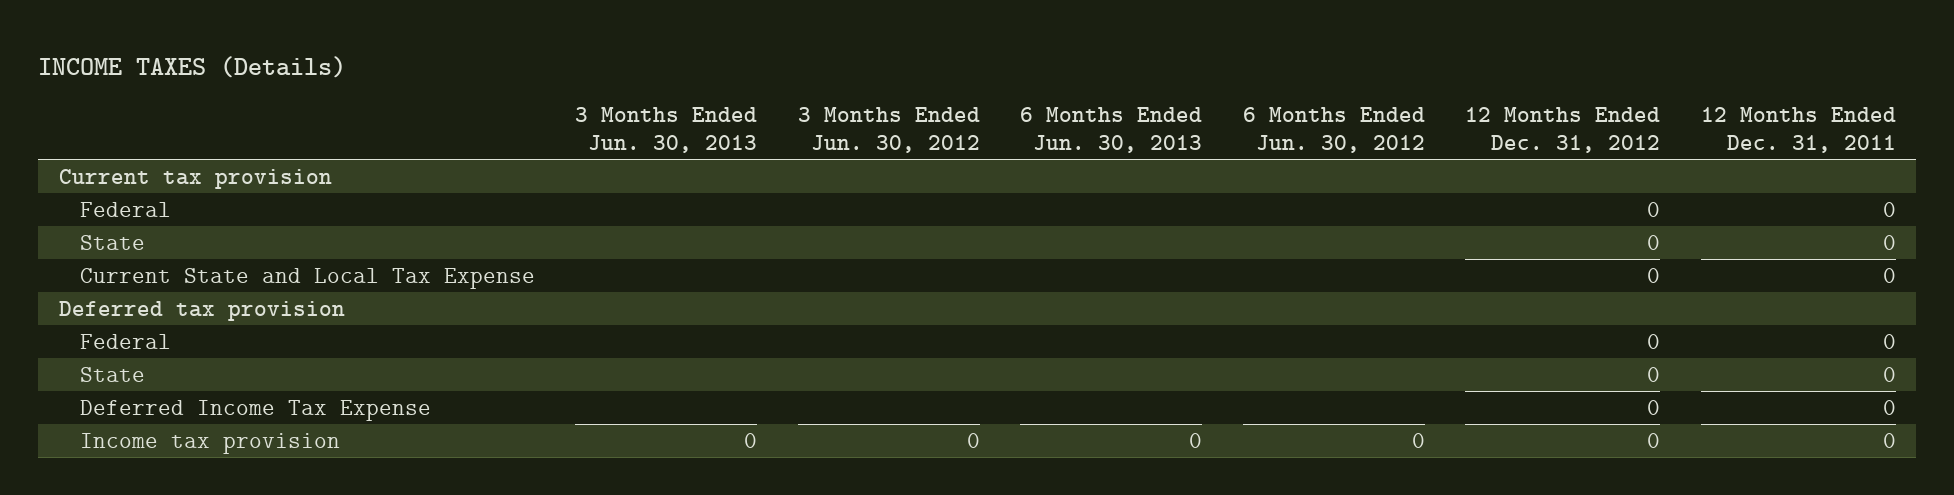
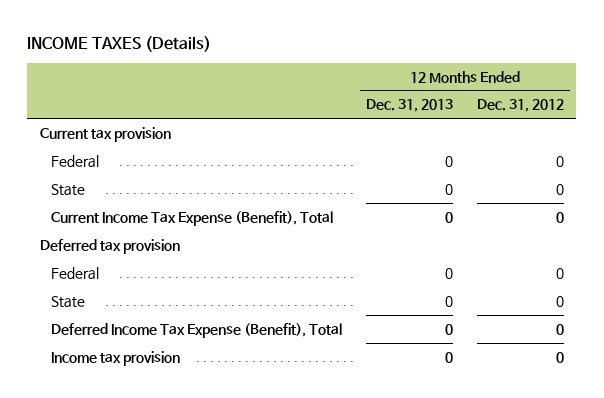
- | 3 Months Ended Jun. 30, 2013 | 3 Months Ended Jun. 30, 2012 | 6 Months Ended Jun. 30, 2013 | 6 Months Ended Jun. 30, 2012 | 12 Months Ended Dec. 31, 2012 | 12 Months Ended Dec. 31, 2011
+ | 12 Months Ended Dec. 31, 2013 | 12 Months Ended Dec. 31, 2012
- Current State and Local Tax Expense | | | | | 0 | 0
+ Current Income Tax Expense (Benefit), Total | 0 | 0
- Deferred Income Tax Expense | | | | | 0 | 0
+ Deferred Income Tax Expense (Benefit), Total | 0 | 0

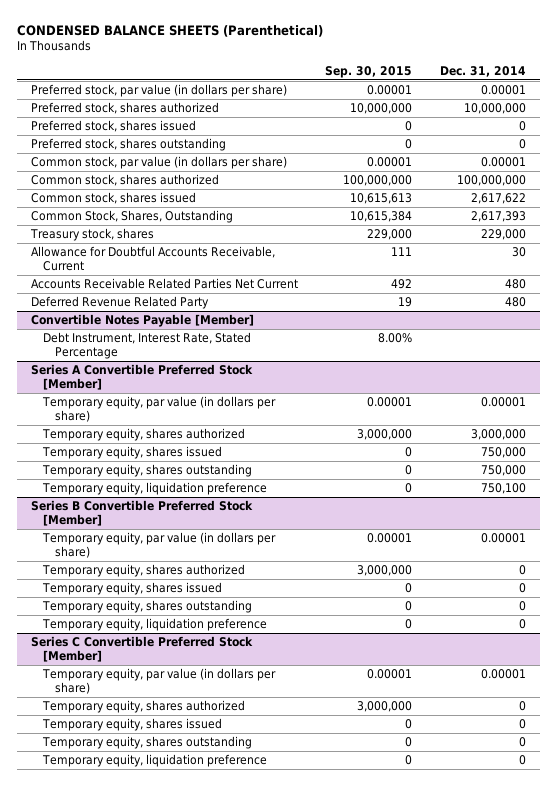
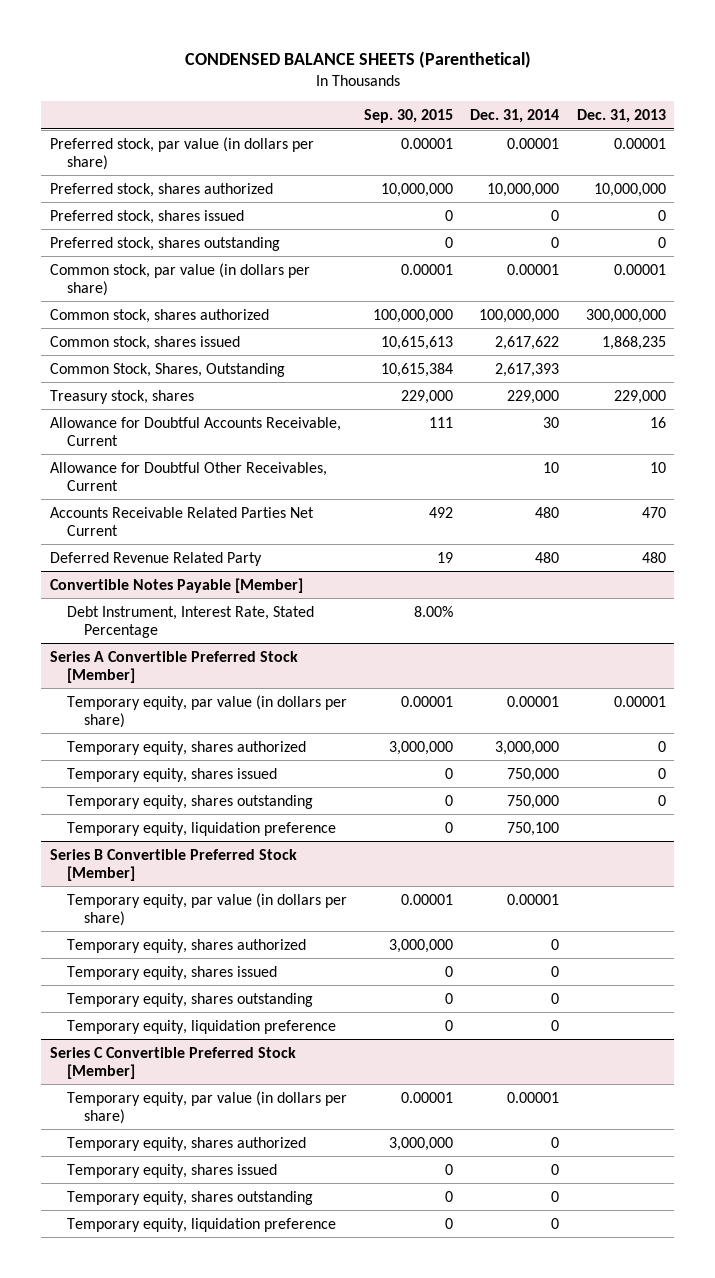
- | Sep. 30, 2015 | Dec. 31, 2014
+ | Sep. 30, 2015 | Dec. 31, 2014 | Dec. 31, 2013
+ Allowance for Doubtful Other Receivables, Current | | 10 | 10

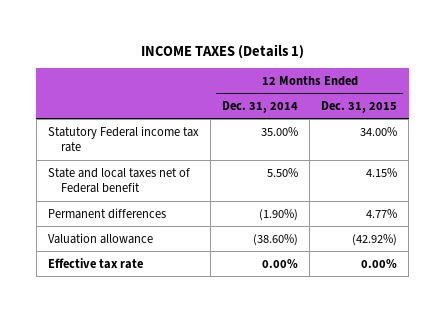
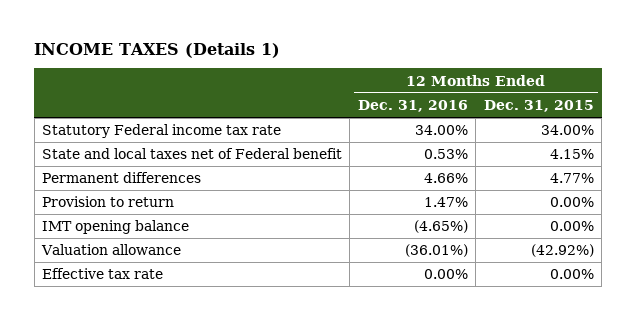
- | 12 Months Ended Dec. 31, 2014 | 12 Months Ended Dec. 31, 2015
+ | 12 Months Ended Dec. 31, 2016 | 12 Months Ended Dec. 31, 2015
+ Provision to return | 1.47% | 0.00%
+ IMT opening balance | (4.65%) | 0.00%

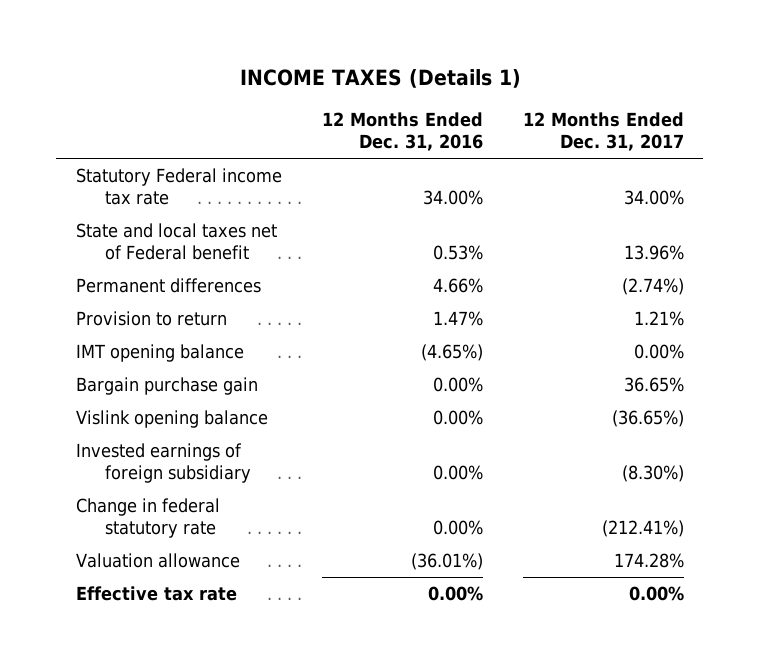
- | 12 Months Ended Dec. 31, 2016 | 12 Months Ended Dec. 31, 2015
+ | 12 Months Ended Dec. 31, 2016 | 12 Months Ended Dec. 31, 2017
+ Bargain purchase gain | 0.00% | 36.65%
+ Vislink opening balance | 0.00% | (36.65%)
+ Invested earnings of foreign subsidiary | 0.00% | (8.30%)
+ Change in federal statutory rate | 0.00% | (212.41%)

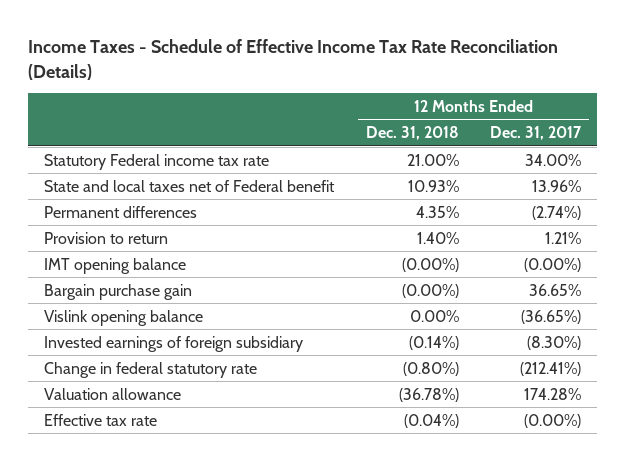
- INCOME TAXES (Details 1)
+ Income Taxes - Schedule of Effective Income Tax Rate Reconciliation (Details)
- | 12 Months Ended Dec. 31, 2016 | 12 Months Ended Dec. 31, 2017
+ | 12 Months Ended Dec. 31, 2018 | 12 Months Ended Dec. 31, 2017
- IMT opening balance | (4.65%) | 0.00%
+ IMT opening balance | (0.00%) | (0.00%)
- Effective tax rate | 0.00% | 0.00%
+ Effective tax rate | (0.04%) | (0.00%)

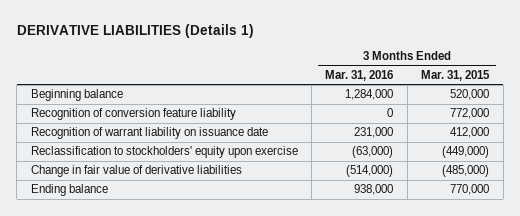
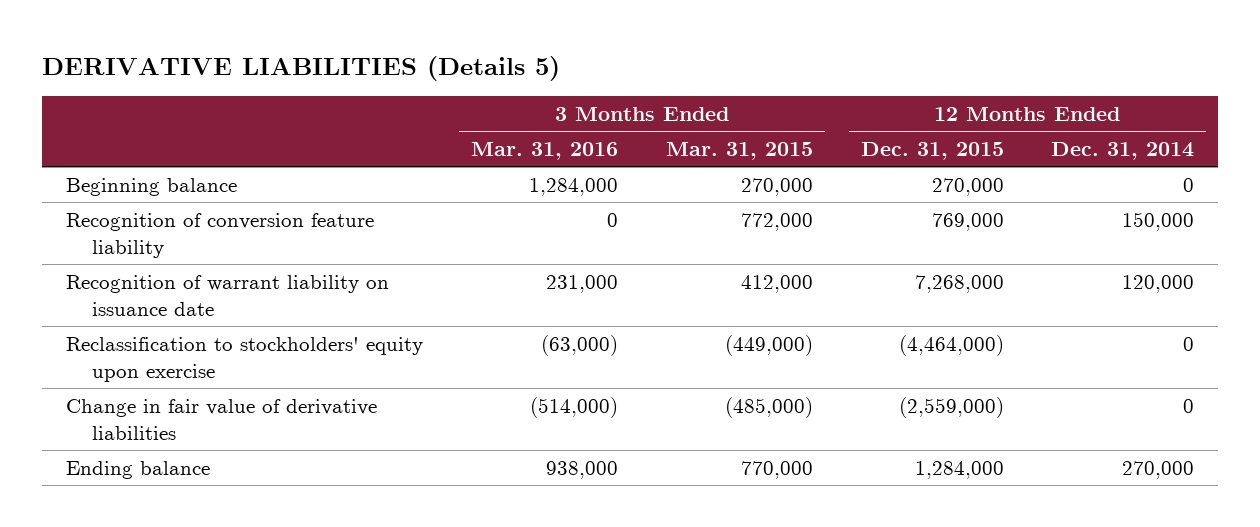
- DERIVATIVE LIABILITIES (Details 1)
+ DERIVATIVE LIABILITIES (Details 5)
- | 3 Months Ended Mar. 31, 2016 | 3 Months Ended Mar. 31, 2015
+ | 3 Months Ended Mar. 31, 2016 | 3 Months Ended Mar. 31, 2015 | 12 Months Ended Dec. 31, 2015 | 12 Months Ended Dec. 31, 2014
- Beginning balance | 1,284,000 | 520,000
+ Beginning balance | 1,284,000 | 270,000 | 270,000 | 0

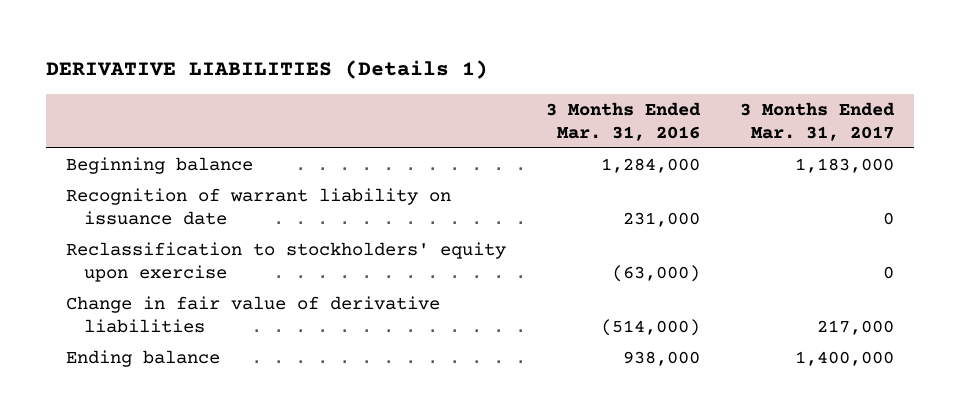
- DERIVATIVE LIABILITIES (Details 5)
+ DERIVATIVE LIABILITIES (Details 1)
- | 3 Months Ended Mar. 31, 2016 | 3 Months Ended Mar. 31, 2015 | 12 Months Ended Dec. 31, 2015 | 12 Months Ended Dec. 31, 2014
+ | 3 Months Ended Mar. 31, 2016 | 3 Months Ended Mar. 31, 2017
- Recognition of conversion feature liability | 0 | 772,000 | 769,000 | 150,000

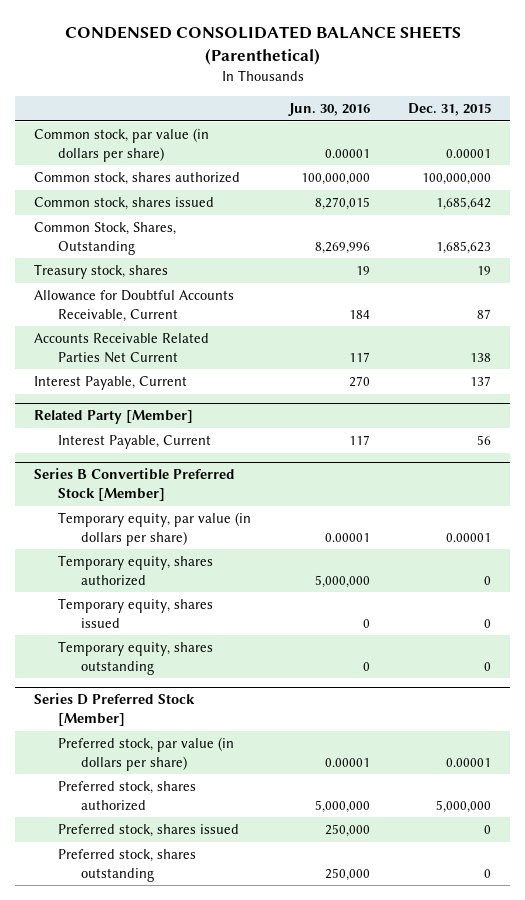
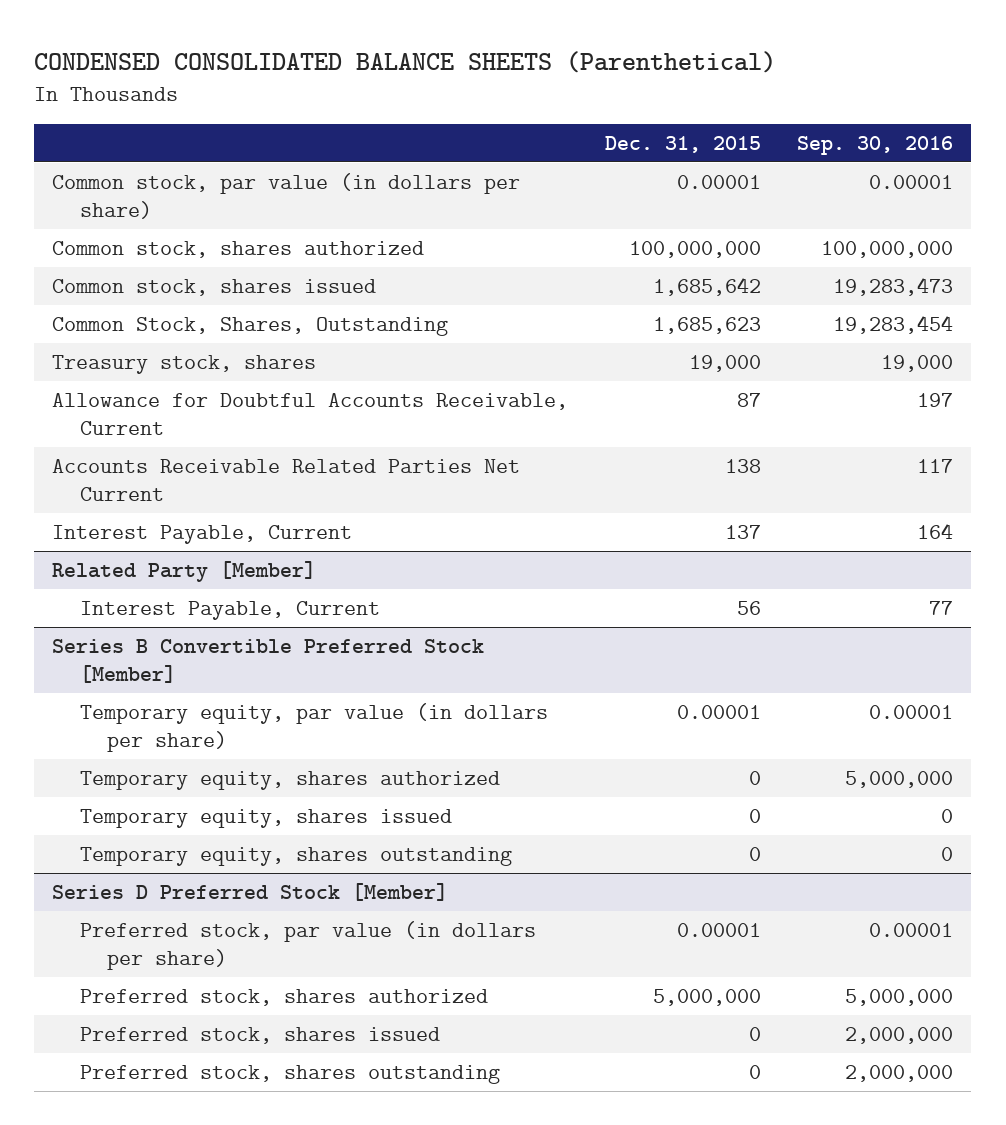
- | Jun. 30, 2016 | Dec. 31, 2015
+ | Dec. 31, 2015 | Sep. 30, 2016
- Treasury stock, shares | 19 | 19
+ Treasury stock, shares | 19,000 | 19,000

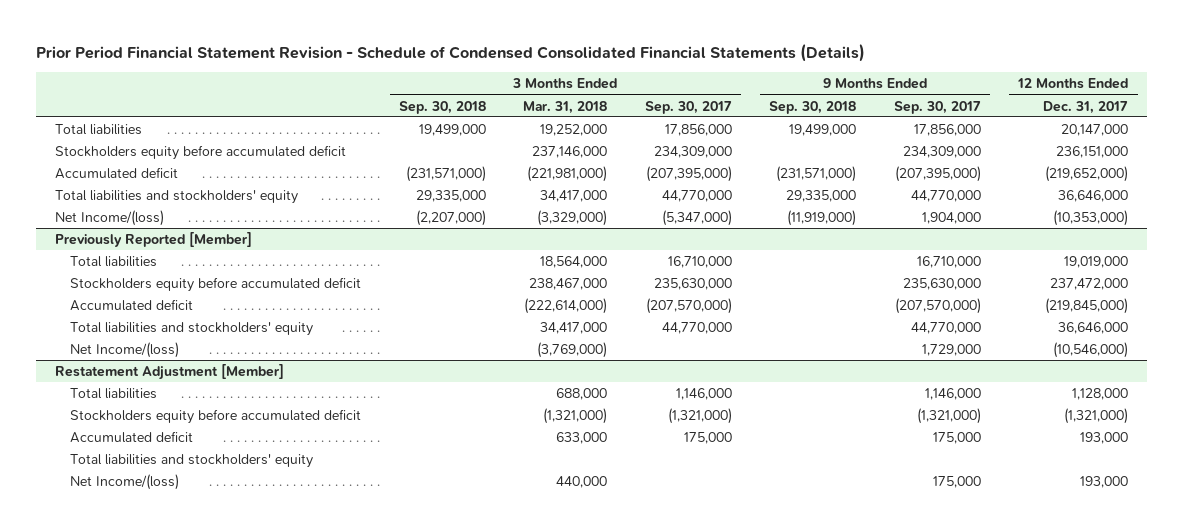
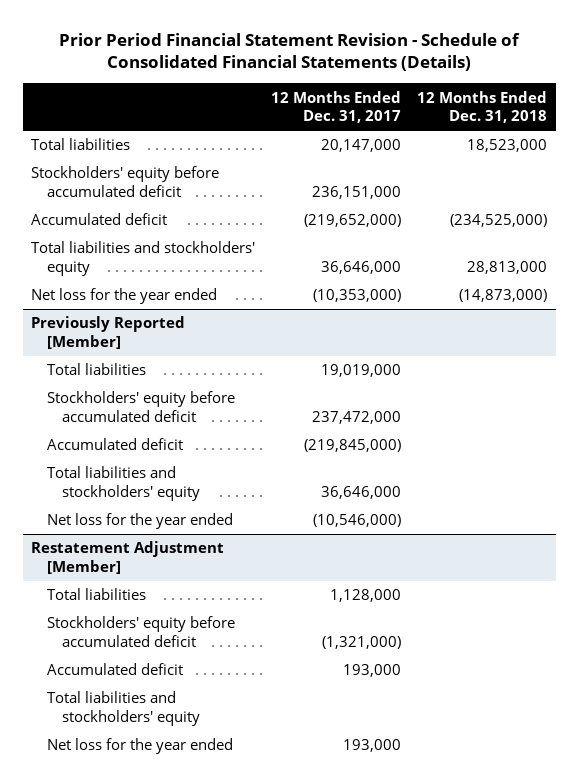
- Prior Period Financial Statement Revision - Schedule of Condensed Consolidated Financial Statements (Details)
+ Prior Period Financial Statement Revision - Schedule of Consolidated Financial Statements (Details)
- | 3 Months Ended Sep. 30, 2018 | 3 Months Ended Mar. 31, 2018 | 3 Months Ended Sep. 30, 2017 | 9 Months Ended Sep. 30, 2018 | 9 Months Ended Sep. 30, 2017 | 12 Months Ended Dec. 31, 2017
+ | 12 Months Ended Dec. 31, 2017 | 12 Months Ended Dec. 31, 2018
- Stockholders equity before accumulated deficit | | 237,146,000 | 234,309,000 | | 234,309,000 | 236,151,000
+ Stockholders' equity before accumulated deficit | 236,151,000 |
- Net Income/(loss) | (2,207,000) | (3,329,000) | (5,347,000) | (11,919,000) | 1,904,000 | (10,353,000)
+ Net loss for the year ended | (10,353,000) | (14,873,000)
@ Previously Reported [Member]
- Stockholders equity before accumulated deficit | | 238,467,000 | 235,630,000 | | 235,630,000 | 237,472,000
+ Stockholders' equity before accumulated deficit | 237,472,000 |
- Net Income/(loss) | | (3,769,000) | | | 1,729,000 | (10,546,000)
+ Net loss for the year ended | (10,546,000) |
@ Restatement Adjustment [Member]
- Stockholders equity before accumulated deficit | | (1,321,000) | (1,321,000) | | (1,321,000) | (1,321,000)
+ Stockholders' equity before accumulated deficit | (1,321,000) |
- Net Income/(loss) | | 440,000 | | | 175,000 | 193,000
+ Net loss for the year ended | 193,000 |

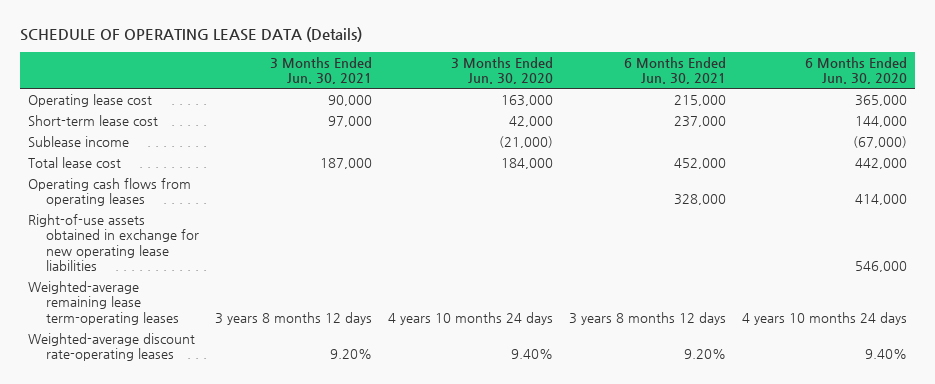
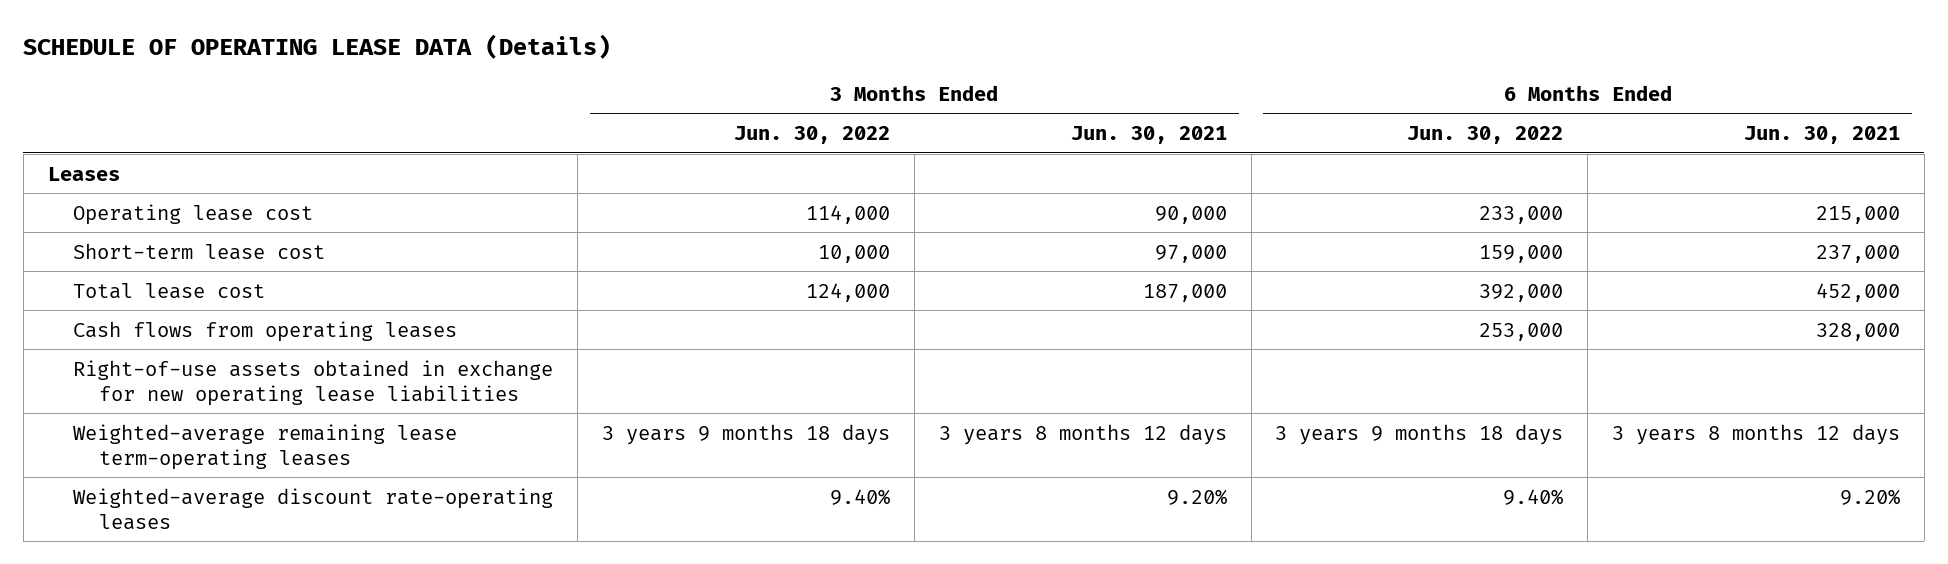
- | 3 Months Ended Jun. 30, 2021 | 3 Months Ended Jun. 30, 2020 | 6 Months Ended Jun. 30, 2021 | 6 Months Ended Jun. 30, 2020
+ | 3 Months Ended Jun. 30, 2022 | 3 Months Ended Jun. 30, 2021 | 6 Months Ended Jun. 30, 2022 | 6 Months Ended Jun. 30, 2021
+ Leases
- Sublease income | | (21,000) | | (67,000)
- Operating cash flows from operating leases | | | 328,000 | 414,000
+ Cash flows from operating leases | | | 253,000 | 328,000

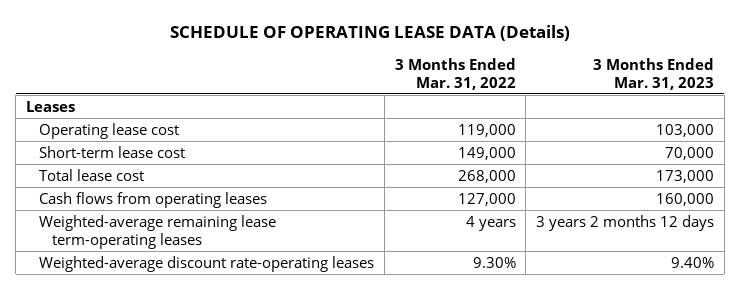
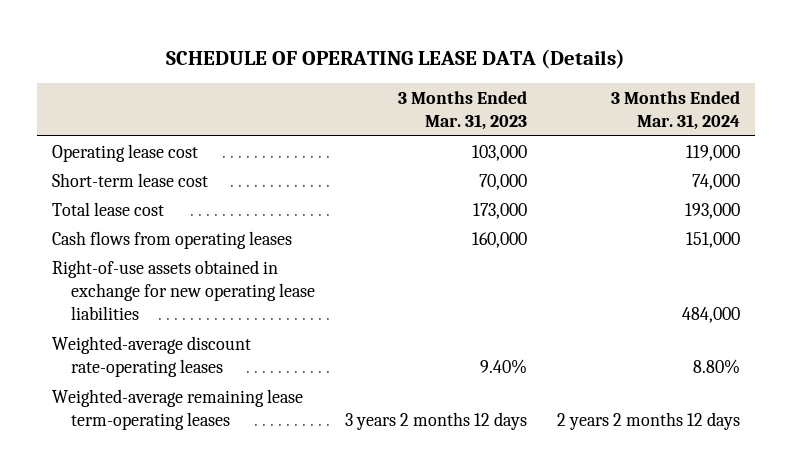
- | 3 Months Ended Mar. 31, 2022 | 3 Months Ended Mar. 31, 2023
+ | 3 Months Ended Mar. 31, 2023 | 3 Months Ended Mar. 31, 2024
- Leases
+ Right-of-use assets obtained in exchange for new operating lease liabilities | | 484,000
moved down: Weighted-average remaining lease term-operating leases | 3 years 2 months 12 days | 2 years 2 months 12 days

